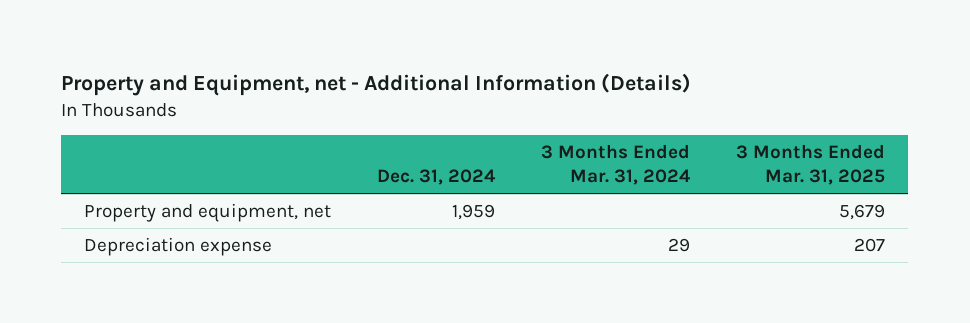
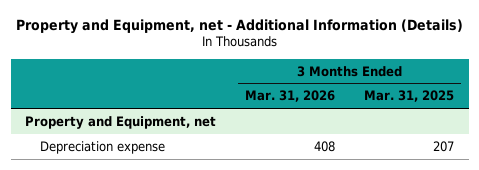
- | Dec. 31, 2024 | 3 Months Ended Mar. 31, 2024 | 3 Months Ended Mar. 31, 2025
+ | 3 Months Ended Mar. 31, 2026 | 3 Months Ended Mar. 31, 2025
- Property and equipment, net | 1,959 | | 5,679
+ Property and Equipment, net

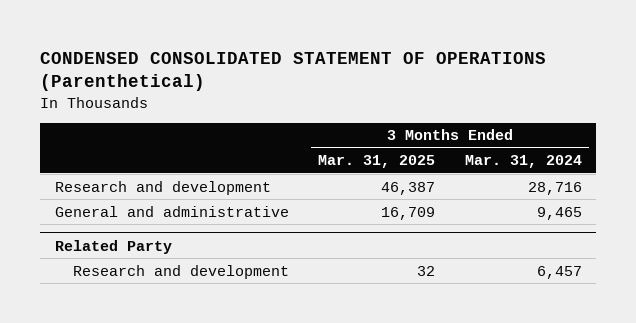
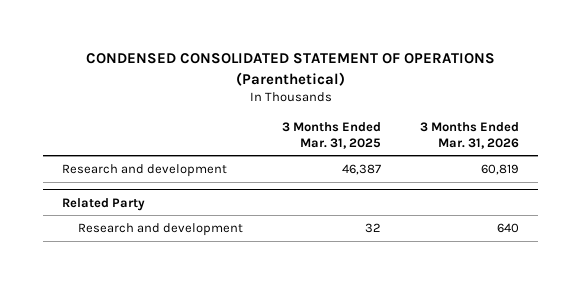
- | 3 Months Ended Mar. 31, 2025 | 3 Months Ended Mar. 31, 2024
+ | 3 Months Ended Mar. 31, 2025 | 3 Months Ended Mar. 31, 2026
- General and administrative | 16,709 | 9,465

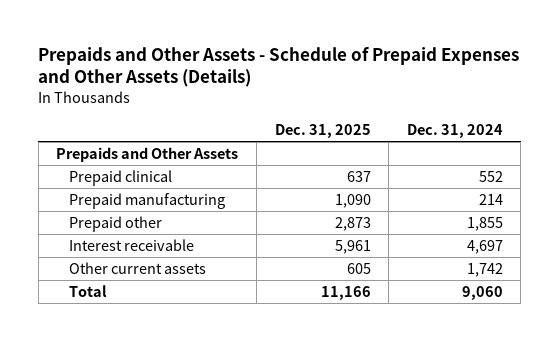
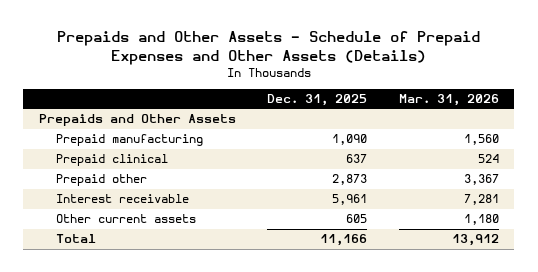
- | Dec. 31, 2025 | Dec. 31, 2024
+ | Dec. 31, 2025 | Mar. 31, 2026
moved down: Prepaid clinical | 637 | 524

